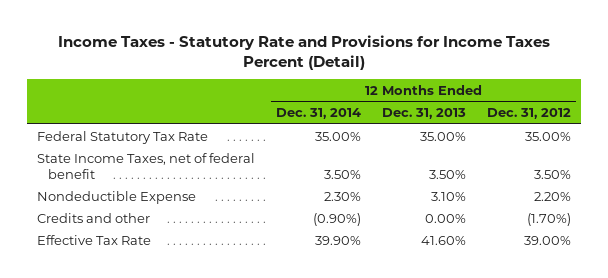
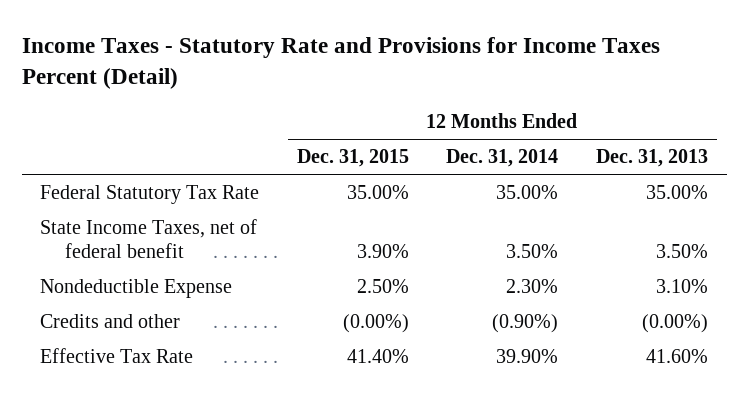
- | 12 Months Ended Dec. 31, 2014 | 12 Months Ended Dec. 31, 2013 | 12 Months Ended Dec. 31, 2012
+ | 12 Months Ended Dec. 31, 2015 | 12 Months Ended Dec. 31, 2014 | 12 Months Ended Dec. 31, 2013
- Credits and other | (0.90%) | 0.00% | (1.70%)
+ Credits and other | (0.00%) | (0.90%) | (0.00%)

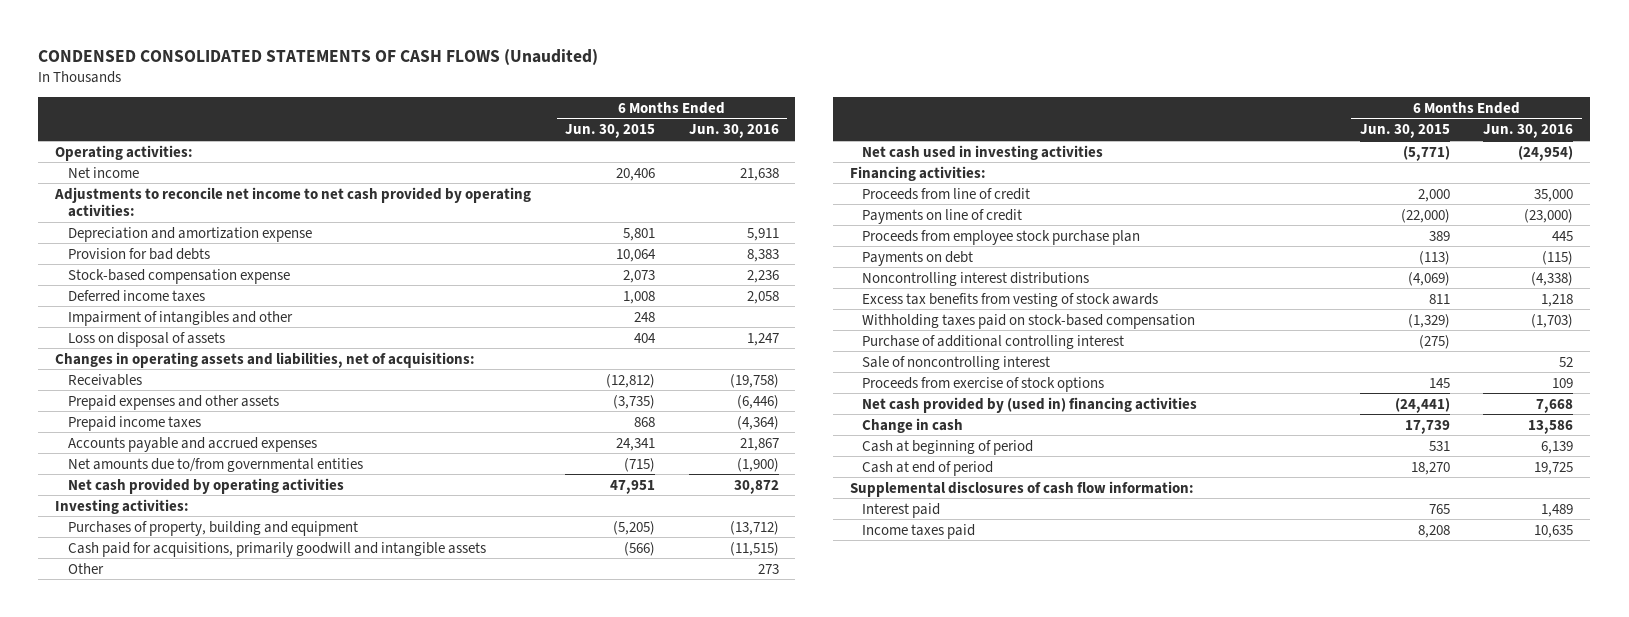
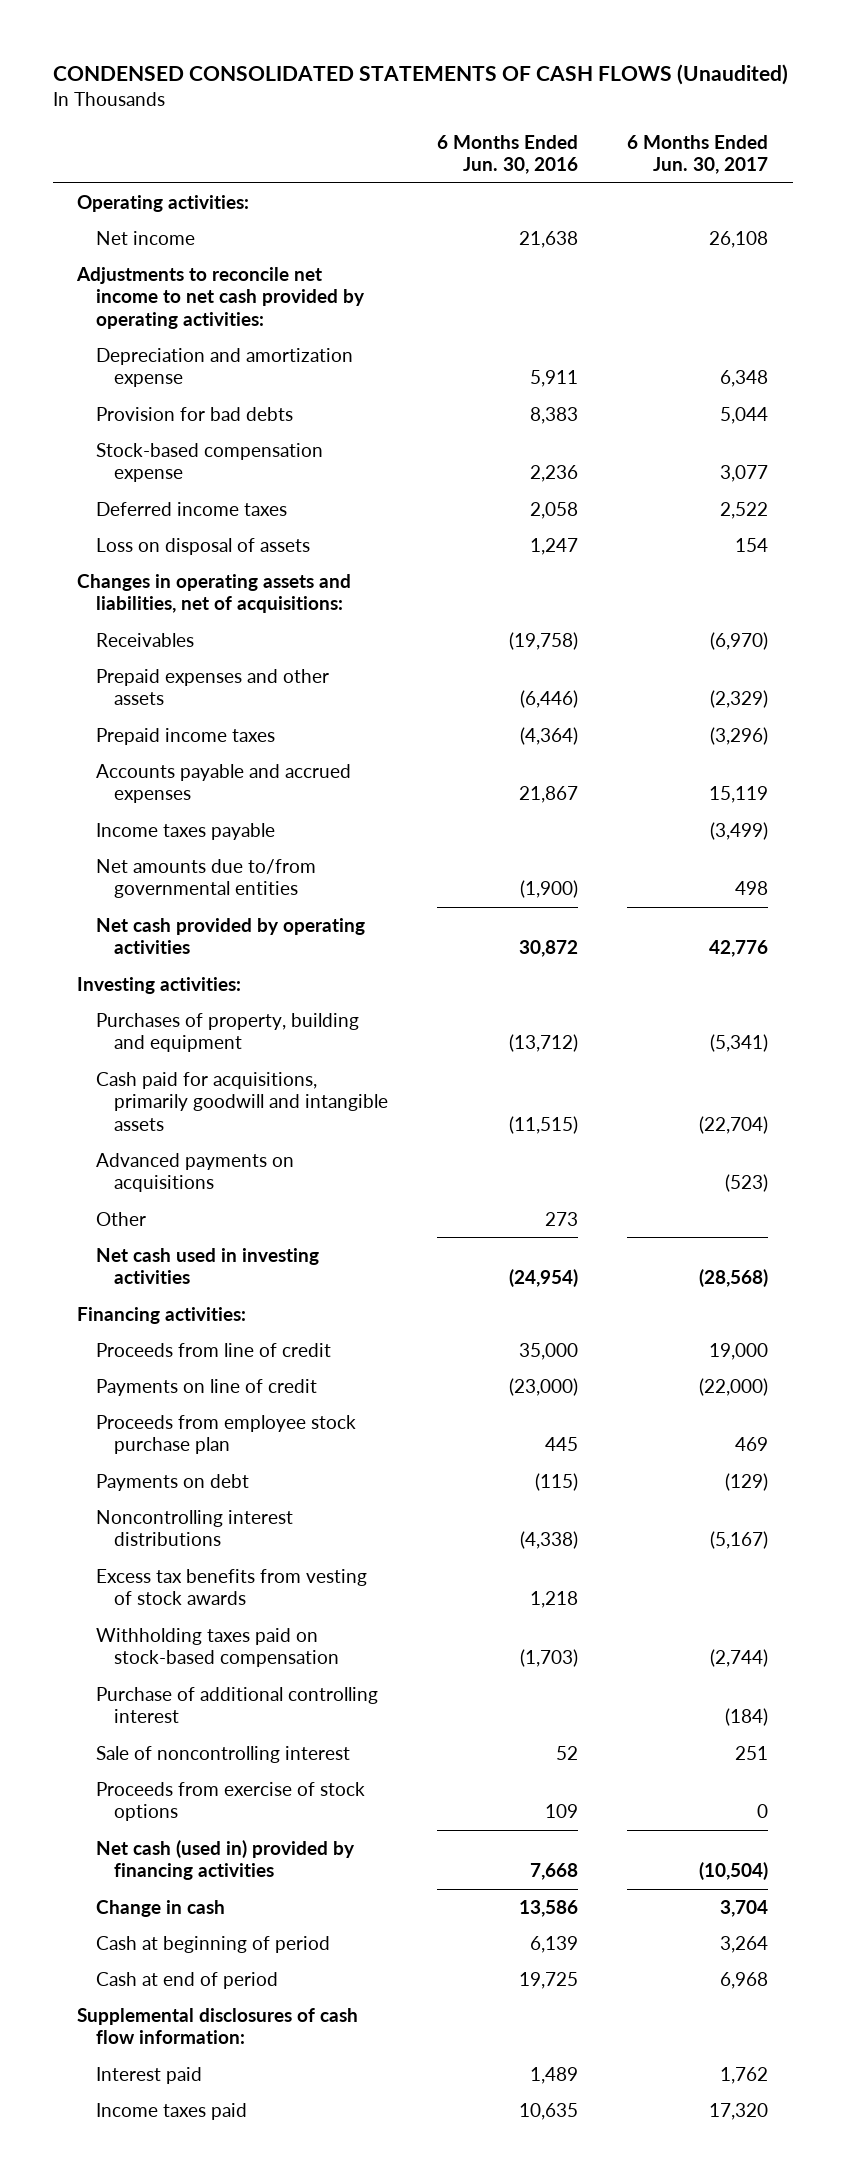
- | 6 Months Ended Jun. 30, 2015 | 6 Months Ended Jun. 30, 2016
+ | 6 Months Ended Jun. 30, 2016 | 6 Months Ended Jun. 30, 2017
- Impairment of intangibles and other | 248 |
+ Income taxes payable | | (3,499)
+ Advanced payments on acquisitions | | (523)
- Net cash provided by (used in) financing activities | (24,441) | 7,668
+ Net cash (used in) provided by financing activities | 7,668 | (10,504)

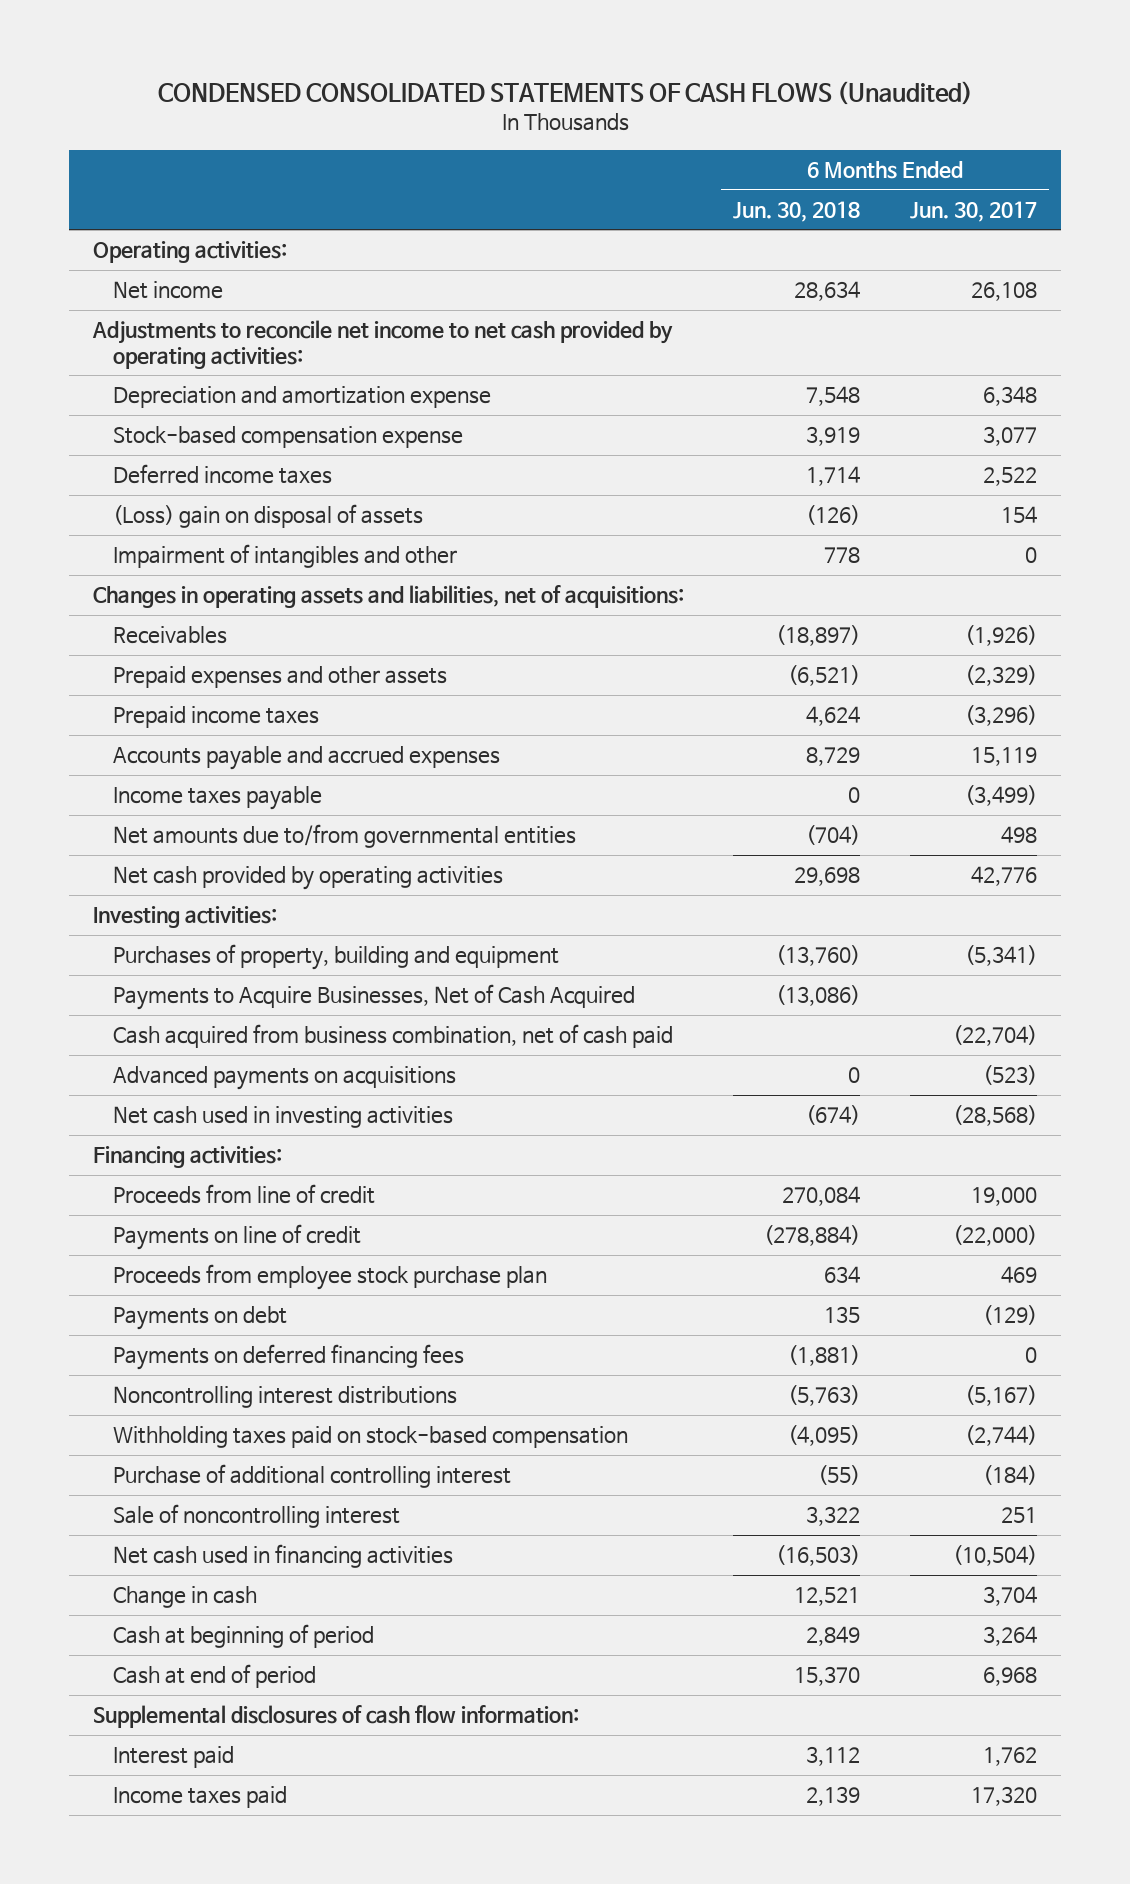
- | 6 Months Ended Jun. 30, 2016 | 6 Months Ended Jun. 30, 2017
+ | 6 Months Ended Jun. 30, 2018 | 6 Months Ended Jun. 30, 2017
- Provision for bad debts | 8,383 | 5,044
- Loss on disposal of assets | 1,247 | 154
+ (Loss) gain on disposal of assets | (126) | 154
+ Impairment of intangibles and other | 778 | 0
- Receivables | (19,758) | (6,970)
+ Receivables | (18,897) | (1,926)
- Cash paid for acquisitions, primarily goodwill and intangible assets | (11,515) | (22,704)
+ Payments to Acquire Businesses, Net of Cash Acquired | (13,086) |
+ Cash acquired from business combination, net of cash paid | | (22,704)
- Other | 273 |
+ Payments on deferred financing fees | (1,881) | 0
- Excess tax benefits from vesting of stock awards | 1,218 |
- Proceeds from exercise of stock options | 109 | 0
- Net cash (used in) provided by financing activities | 7,668 | (10,504)
+ Net cash used in financing activities | (16,503) | (10,504)

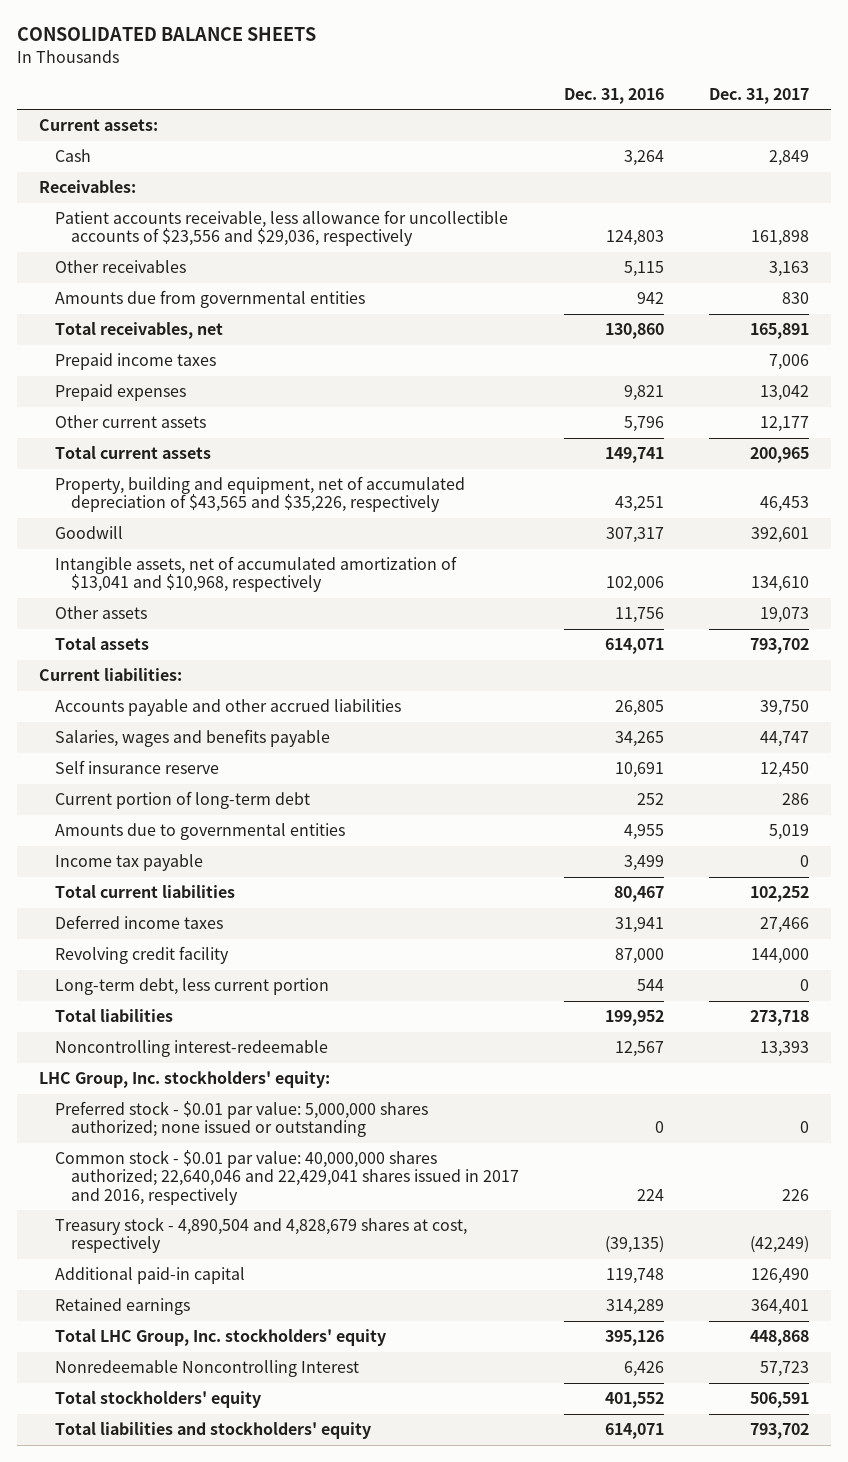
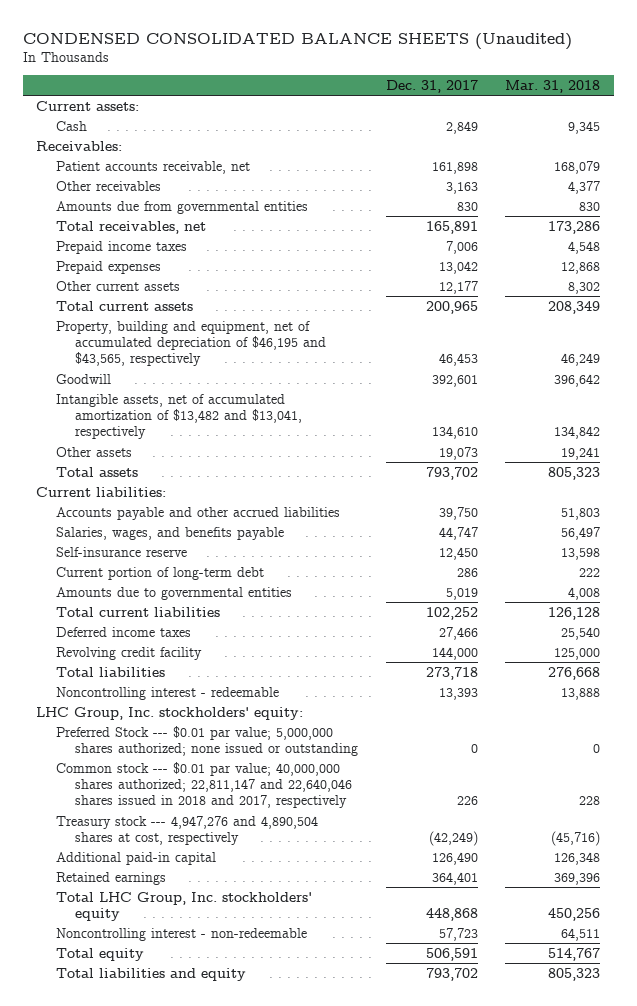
- CONSOLIDATED BALANCE SHEETS
+ CONDENSED CONSOLIDATED BALANCE SHEETS (Unaudited)
- | Dec. 31, 2016 | Dec. 31, 2017
+ | Dec. 31, 2017 | Mar. 31, 2018
- Patient accounts receivable, less allowance for uncollectible accounts of $23,556 and $29,036, respectively | 124,803 | 161,898
+ Patient accounts receivable, net | 161,898 | 168,079
- Property, building and equipment, net of accumulated depreciation of $43,565 and $35,226, respectively | 43,251 | 46,453
+ Property, building and equipment, net of accumulated depreciation of $46,195 and $43,565, respectively | 46,453 | 46,249
- Intangible assets, net of accumulated amortization of $13,041 and $10,968, respectively | 102,006 | 134,610
+ Intangible assets, net of accumulated amortization of $13,482 and $13,041, respectively | 134,610 | 134,842
- Salaries, wages and benefits payable | 34,265 | 44,747
- Self insurance reserve | 10,691 | 12,450
+ Salaries, wages, and benefits payable | 44,747 | 56,497
+ Self-insurance reserve | 12,450 | 13,598
- Income tax payable | 3,499 | 0
- Long-term debt, less current portion | 544 | 0
- Noncontrolling interest-redeemable | 12,567 | 13,393
+ Noncontrolling interest - redeemable | 13,393 | 13,888
- Preferred stock - $0.01 par value: 5,000,000 shares authorized; none issued or outstanding | 0 | 0
- Common stock - $0.01 par value: 40,000,000 shares authorized; 22,640,046 and 22,429,041 shares issued in 2017 and 2016, respectively | 224 | 226
- Treasury stock - 4,890,504 and 4,828,679 shares at cost, respectively | (39,135) | (42,249)
+ Preferred Stock --- $0.01 par value; 5,000,000 shares authorized; none issued or outstanding | 0 | 0
+ Common stock --- $0.01 par value; 40,000,000 shares authorized; 22,811,147 and 22,640,046 shares issued in 2018 and 2017, respectively | 226 | 228
+ Treasury stock --- 4,947,276 and 4,890,504 shares at cost, respectively | (42,249) | (45,716)
- Nonredeemable Noncontrolling Interest | 6,426 | 57,723
- Total stockholders' equity | 401,552 | 506,591
- Total liabilities and stockholders' equity | 614,071 | 793,702
+ Noncontrolling interest - non-redeemable | 57,723 | 64,511
+ Total equity | 506,591 | 514,767
+ Total liabilities and equity | 793,702 | 805,323

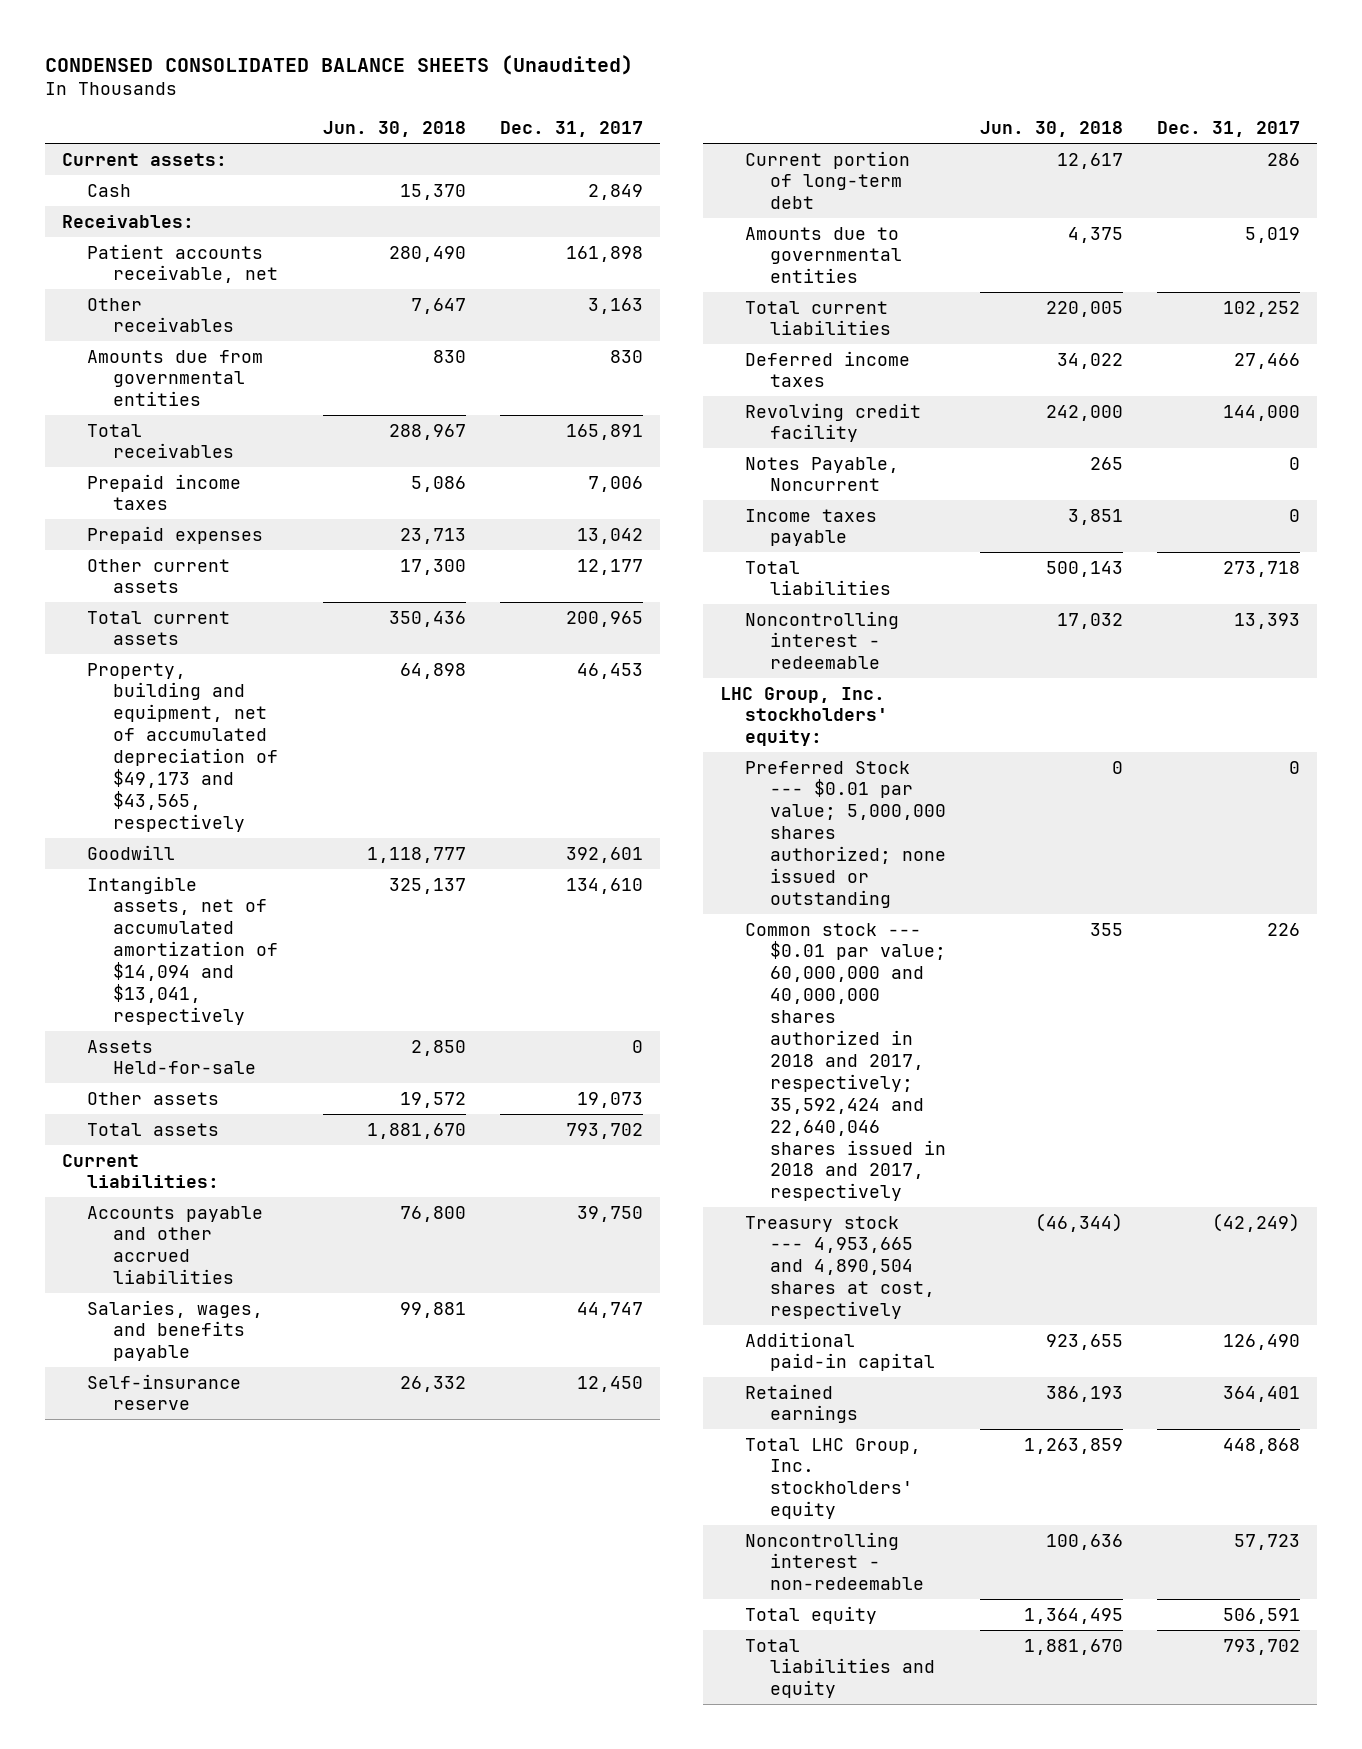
- | Dec. 31, 2017 | Mar. 31, 2018
+ | Jun. 30, 2018 | Dec. 31, 2017
- Total receivables, net | 165,891 | 173,286
+ Total receivables | 288,967 | 165,891
- Property, building and equipment, net of accumulated depreciation of $46,195 and $43,565, respectively | 46,453 | 46,249
+ Property, building and equipment, net of accumulated depreciation of $49,173 and $43,565, respectively | 64,898 | 46,453
- Intangible assets, net of accumulated amortization of $13,482 and $13,041, respectively | 134,610 | 134,842
+ Intangible assets, net of accumulated amortization of $14,094 and $13,041, respectively | 325,137 | 134,610
+ Assets Held-for-sale | 2,850 | 0
+ Notes Payable, Noncurrent | 265 | 0
+ Income taxes payable | 3,851 | 0
- Common stock --- $0.01 par value; 40,000,000 shares authorized; 22,811,147 and 22,640,046 shares issued in 2018 and 2017, respectively | 226 | 228
- Treasury stock --- 4,947,276 and 4,890,504 shares at cost, respectively | (42,249) | (45,716)
+ Common stock --- $0.01 par value; 60,000,000 and 40,000,000 shares authorized in 2018 and 2017, respectively; 35,592,424 and 22,640,046 shares issued in 2018 and 2017, respectively | 355 | 226
+ Treasury stock --- 4,953,665 and 4,890,504 shares at cost, respectively | (46,344) | (42,249)

